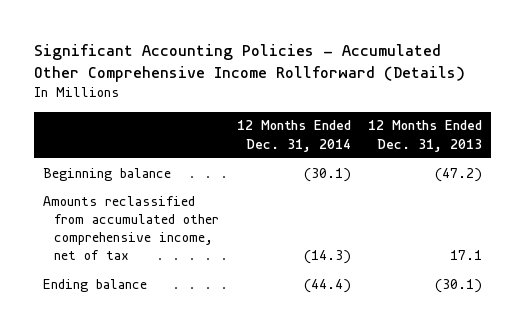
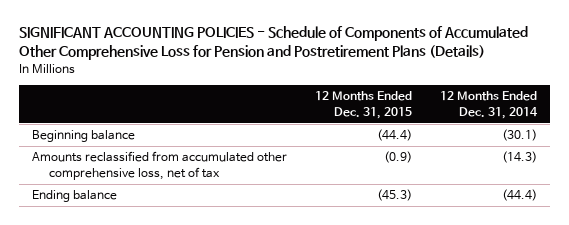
- Significant Accounting Policies - Accumulated Other Comprehensive Income Rollforward (Details)
+ SIGNIFICANT ACCOUNTING POLICIES - Schedule of Components of Accumulated Other Comprehensive Loss for Pension and Postretirement Plans (Details)
- | 12 Months Ended Dec. 31, 2014 | 12 Months Ended Dec. 31, 2013
+ | 12 Months Ended Dec. 31, 2015 | 12 Months Ended Dec. 31, 2014
- Amounts reclassified from accumulated other comprehensive income, net of tax | (14.3) | 17.1
+ Amounts reclassified from accumulated other comprehensive loss, net of tax | (0.9) | (14.3)

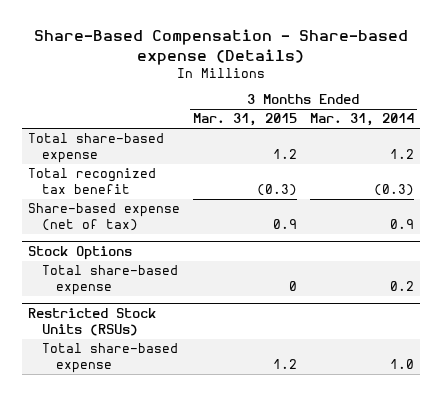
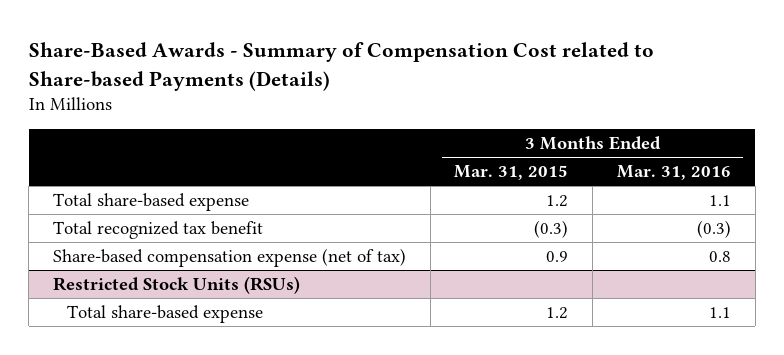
- Share-Based Compensation - Share-based expense (Details)
+ Share-Based Awards - Summary of Compensation Cost related to Share-based Payments (Details)
- | 3 Months Ended Mar. 31, 2015 | 3 Months Ended Mar. 31, 2014
+ | 3 Months Ended Mar. 31, 2015 | 3 Months Ended Mar. 31, 2016
- Share-based expense (net of tax) | 0.9 | 0.9
- Stock Options
- Total share-based expense | 0 | 0.2
+ Share-based compensation expense (net of tax) | 0.9 | 0.8

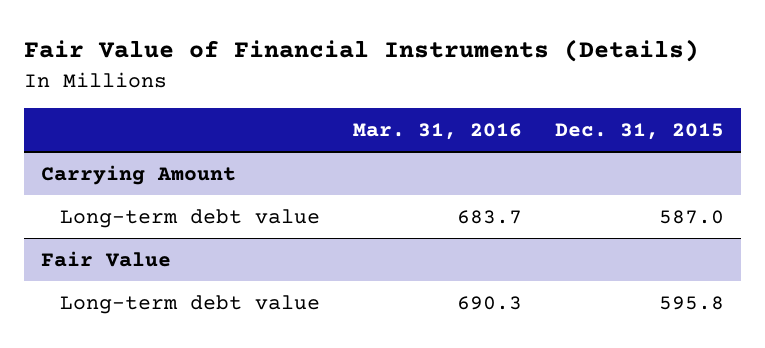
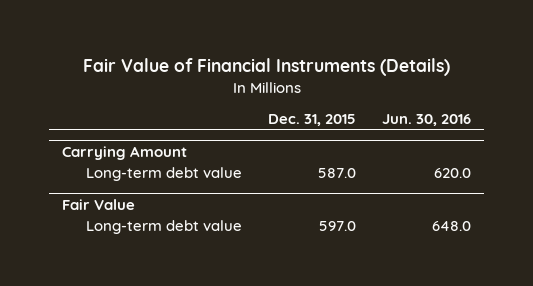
- | Mar. 31, 2016 | Dec. 31, 2015
+ | Dec. 31, 2015 | Jun. 30, 2016
@ Fair Value
- Long-term debt value | 690.3 | 595.8
+ Long-term debt value | 597.0 | 648.0

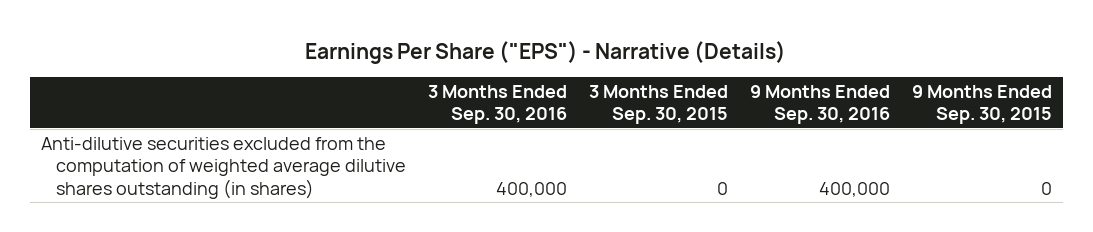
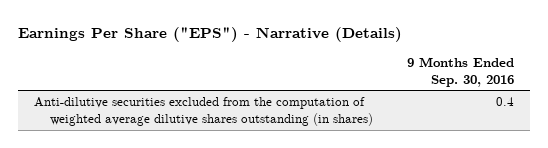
- | 3 Months Ended Sep. 30, 2016 | 3 Months Ended Sep. 30, 2015 | 9 Months Ended Sep. 30, 2016 | 9 Months Ended Sep. 30, 2015
+ | 9 Months Ended Sep. 30, 2016
- Anti-dilutive securities excluded from the computation of weighted average dilutive shares outstanding (in shares) | 400,000 | 0 | 400,000 | 0
+ Anti-dilutive securities excluded from the computation of weighted average dilutive shares outstanding (in shares) | 0.4

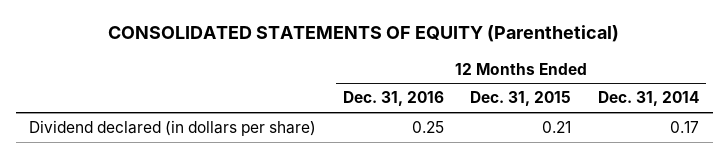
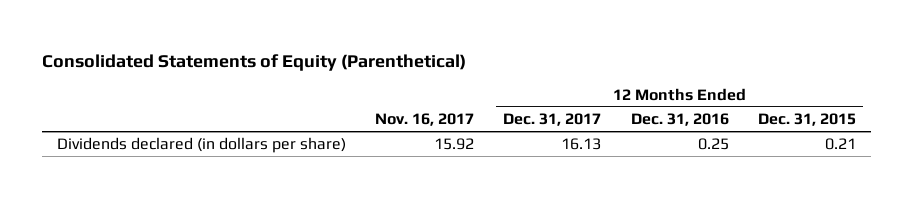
- CONSOLIDATED STATEMENTS OF EQUITY (Parenthetical)
+ Consolidated Statements of Equity (Parenthetical)
- | 12 Months Ended Dec. 31, 2016 | 12 Months Ended Dec. 31, 2015 | 12 Months Ended Dec. 31, 2014
+ | Nov. 16, 2017 | 12 Months Ended Dec. 31, 2017 | 12 Months Ended Dec. 31, 2016 | 12 Months Ended Dec. 31, 2015
- Dividend declared (in dollars per share) | 0.25 | 0.21 | 0.17
+ Dividends declared (in dollars per share) | 15.92 | 16.13 | 0.25 | 0.21

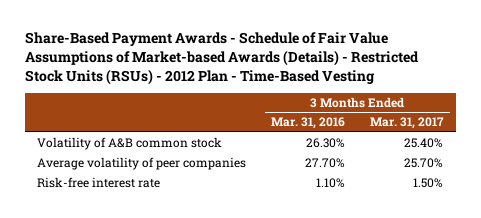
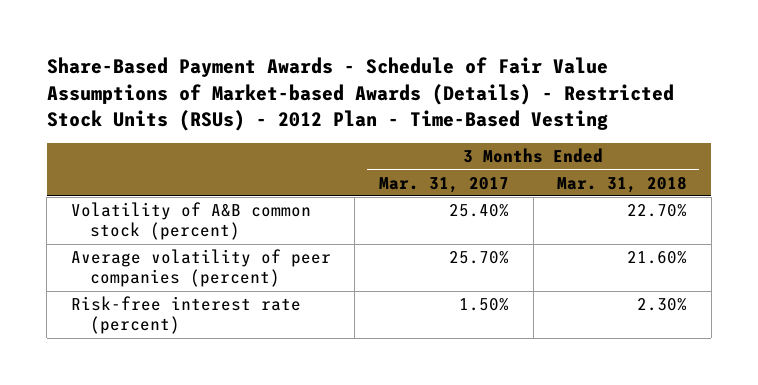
- | 3 Months Ended Mar. 31, 2016 | 3 Months Ended Mar. 31, 2017
+ | 3 Months Ended Mar. 31, 2017 | 3 Months Ended Mar. 31, 2018
- Volatility of A&B common stock | 26.30% | 25.40%
- Average volatility of peer companies | 27.70% | 25.70%
- Risk-free interest rate | 1.10% | 1.50%
+ Volatility of A&B common stock (percent) | 25.40% | 22.70%
+ Average volatility of peer companies (percent) | 25.70% | 21.60%
+ Risk-free interest rate (percent) | 1.50% | 2.30%

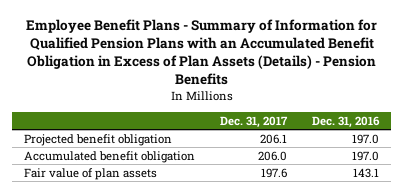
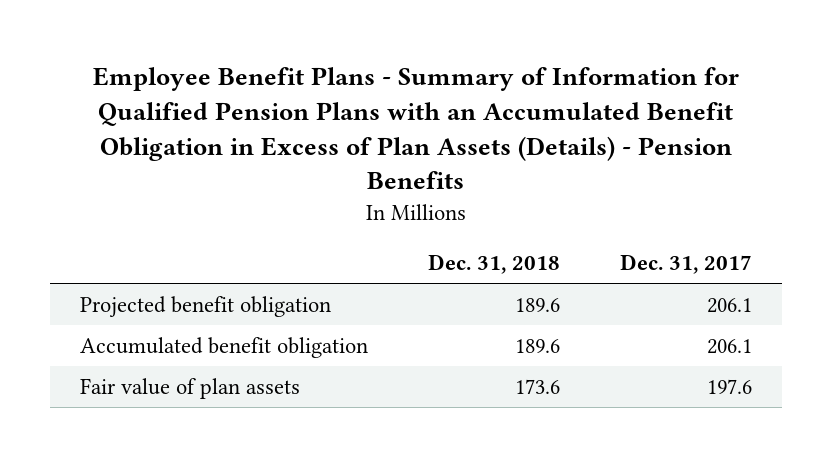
- | Dec. 31, 2017 | Dec. 31, 2016
+ | Dec. 31, 2018 | Dec. 31, 2017
- Accumulated benefit obligation | 206.0 | 197.0
+ Accumulated benefit obligation | 189.6 | 206.1

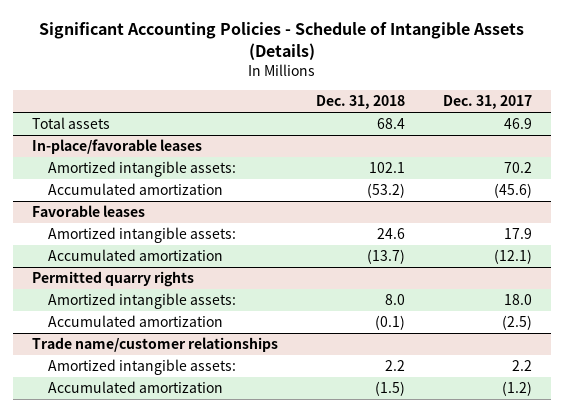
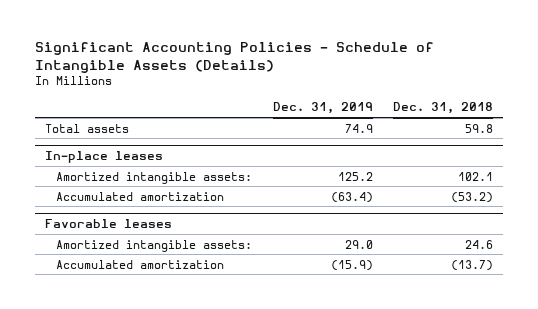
- | Dec. 31, 2018 | Dec. 31, 2017
+ | Dec. 31, 2019 | Dec. 31, 2018
- Total assets | 68.4 | 46.9
- In-place/favorable leases
+ Total assets | 74.9 | 59.8
+ In-place leases
- Permitted quarry rights
- Amortized intangible assets: | 8.0 | 18.0
- Accumulated amortization | (0.1) | (2.5)
- Trade name/customer relationships
- Amortized intangible assets: | 2.2 | 2.2
- Accumulated amortization | (1.5) | (1.2)

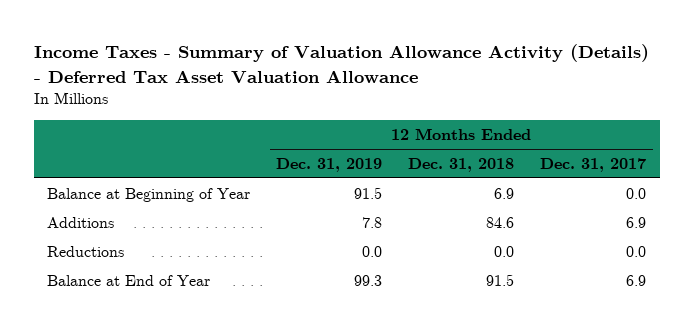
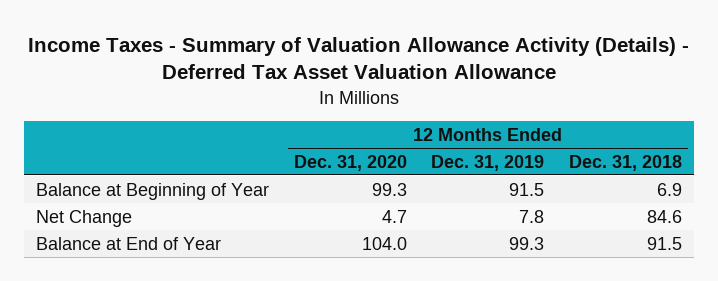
- | 12 Months Ended Dec. 31, 2019 | 12 Months Ended Dec. 31, 2018 | 12 Months Ended Dec. 31, 2017
+ | 12 Months Ended Dec. 31, 2020 | 12 Months Ended Dec. 31, 2019 | 12 Months Ended Dec. 31, 2018
- Additions | 7.8 | 84.6 | 6.9
- Reductions | 0.0 | 0.0 | 0.0
+ Net Change | 4.7 | 7.8 | 84.6

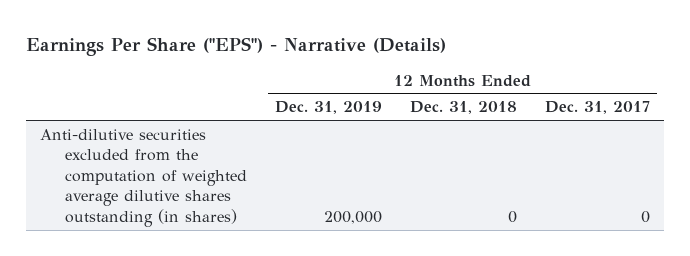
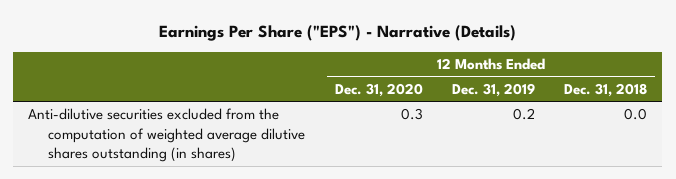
- | 12 Months Ended Dec. 31, 2019 | 12 Months Ended Dec. 31, 2018 | 12 Months Ended Dec. 31, 2017
+ | 12 Months Ended Dec. 31, 2020 | 12 Months Ended Dec. 31, 2019 | 12 Months Ended Dec. 31, 2018
- Anti-dilutive securities excluded from the computation of weighted average dilutive shares outstanding (in shares) | 200,000 | 0 | 0
+ Anti-dilutive securities excluded from the computation of weighted average dilutive shares outstanding (in shares) | 0.3 | 0.2 | 0.0

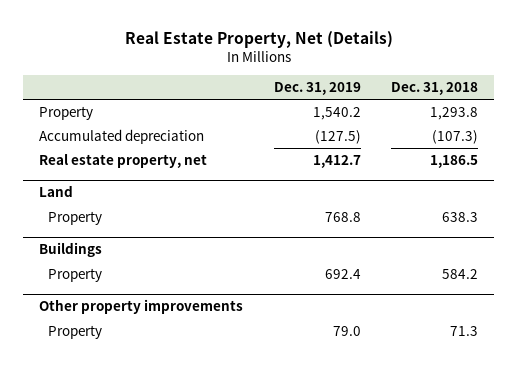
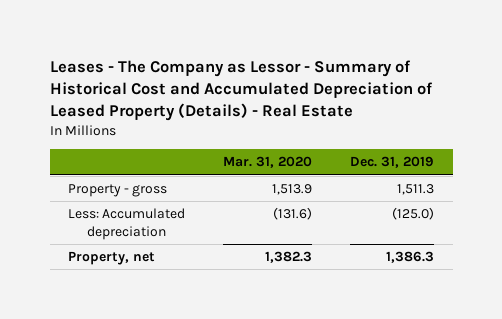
- Real Estate Property, Net (Details)
+ Leases - The Company as Lessor - Summary of Historical Cost and Accumulated Depreciation of Leased Property (Details) - Real Estate
- | Dec. 31, 2019 | Dec. 31, 2018
+ | Mar. 31, 2020 | Dec. 31, 2019
- Property | 1,540.2 | 1,293.8
- Accumulated depreciation | (127.5) | (107.3)
- Real estate property, net | 1,412.7 | 1,186.5
- Land
- Property | 768.8 | 638.3
- Buildings
- Property | 692.4 | 584.2
- Other property improvements
- Property | 79.0 | 71.3
+ Property - gross | 1,513.9 | 1,511.3
+ Less: Accumulated depreciation | (131.6) | (125.0)
+ Property, net | 1,382.3 | 1,386.3

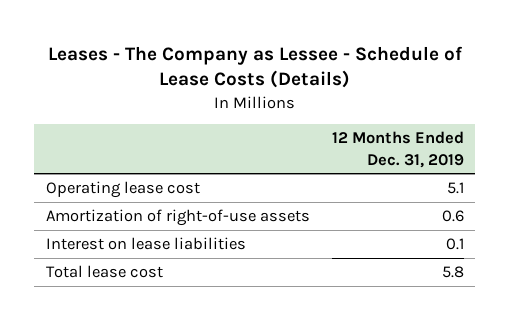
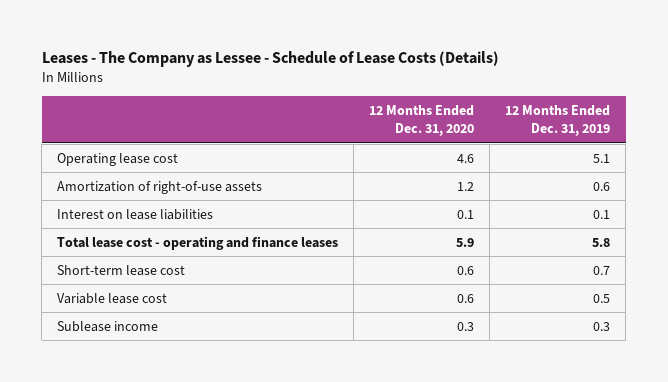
- | 12 Months Ended Dec. 31, 2019
+ | 12 Months Ended Dec. 31, 2020 | 12 Months Ended Dec. 31, 2019
- Total lease cost | 5.8
+ Total lease cost - operating and finance leases | 5.9 | 5.8
+ Short-term lease cost | 0.6 | 0.7
+ Variable lease cost | 0.6 | 0.5
+ Sublease income | 0.3 | 0.3

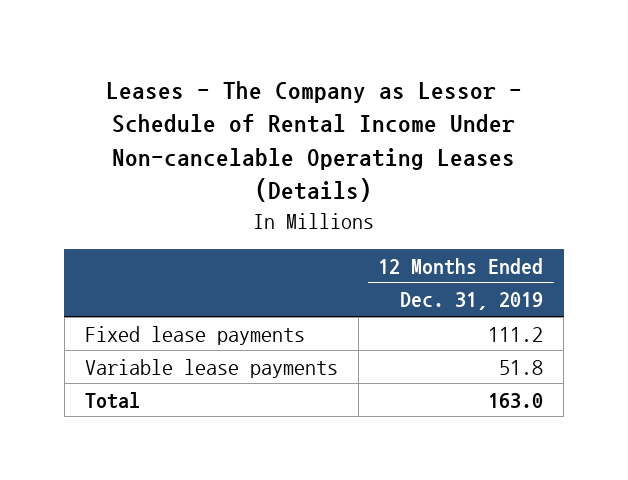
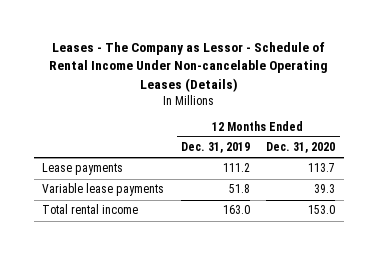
- | 12 Months Ended Dec. 31, 2019
+ | 12 Months Ended Dec. 31, 2019 | 12 Months Ended Dec. 31, 2020
- Fixed lease payments | 111.2
+ Lease payments | 111.2 | 113.7
- Total | 163.0
+ Total rental income | 163.0 | 153.0

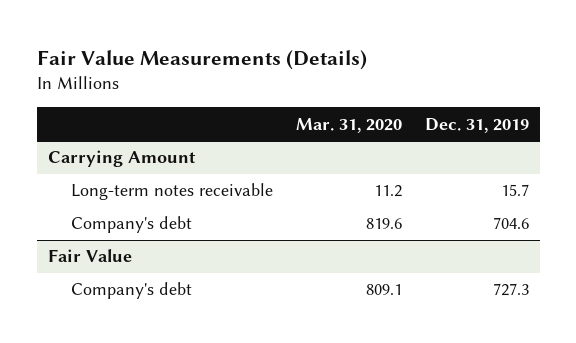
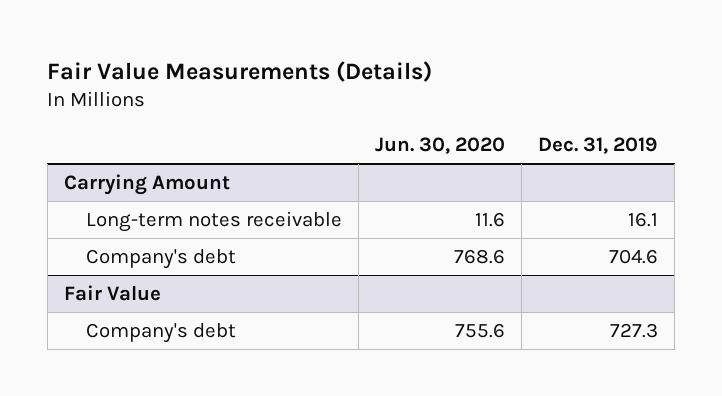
- | Mar. 31, 2020 | Dec. 31, 2019
+ | Jun. 30, 2020 | Dec. 31, 2019
@ Carrying Amount
- Long-term notes receivable | 11.2 | 15.7
+ Long-term notes receivable | 11.6 | 16.1

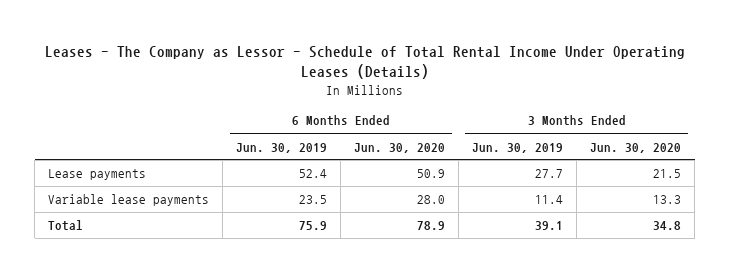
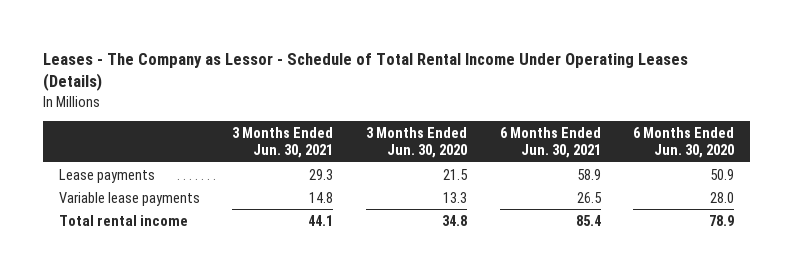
- | 6 Months Ended Jun. 30, 2019 | 6 Months Ended Jun. 30, 2020 | 3 Months Ended Jun. 30, 2019 | 3 Months Ended Jun. 30, 2020
+ | 3 Months Ended Jun. 30, 2021 | 3 Months Ended Jun. 30, 2020 | 6 Months Ended Jun. 30, 2021 | 6 Months Ended Jun. 30, 2020
- Total | 75.9 | 78.9 | 39.1 | 34.8
+ Total rental income | 44.1 | 34.8 | 85.4 | 78.9

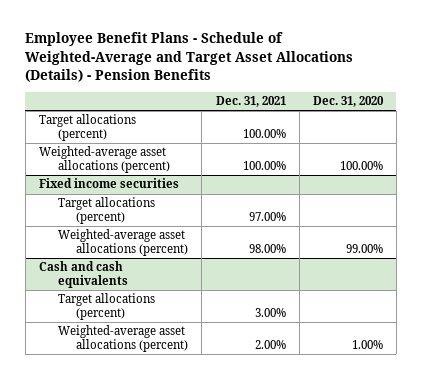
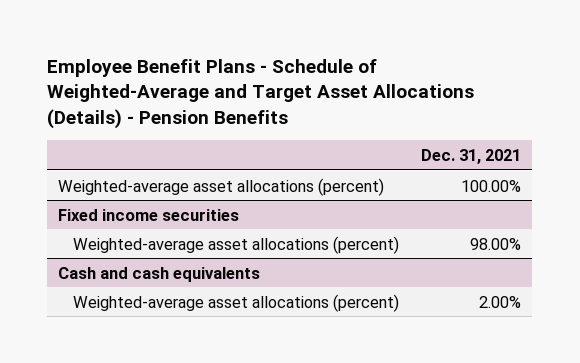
- | Dec. 31, 2021 | Dec. 31, 2020
+ | Dec. 31, 2021
- Target allocations (percent) | 100.00% |
@ Fixed income securities
- Target allocations (percent) | 97.00% |
@ Cash and cash equivalents
- Target allocations (percent) | 3.00% |

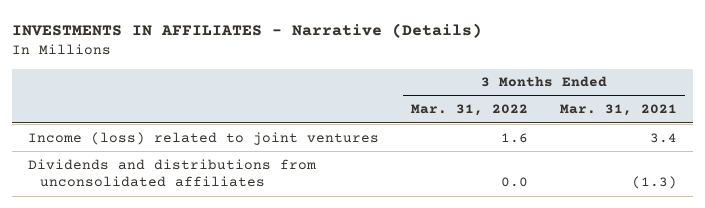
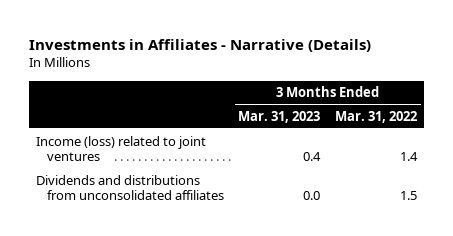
- INVESTMENTS IN AFFILIATES - Narrative (Details)
+ Investments in Affiliates - Narrative (Details)
- | 3 Months Ended Mar. 31, 2022 | 3 Months Ended Mar. 31, 2021
+ | 3 Months Ended Mar. 31, 2023 | 3 Months Ended Mar. 31, 2022
- Income (loss) related to joint ventures | 1.6 | 3.4
- Dividends and distributions from unconsolidated affiliates | 0.0 | (1.3)
+ Income (loss) related to joint ventures | 0.4 | 1.4
+ Dividends and distributions from unconsolidated affiliates | 0.0 | 1.5

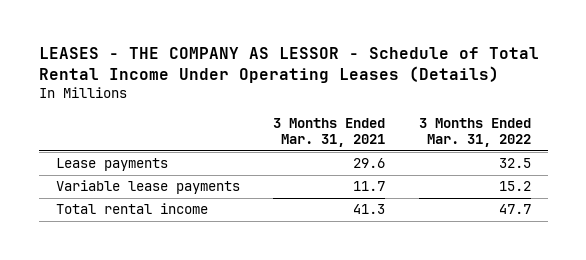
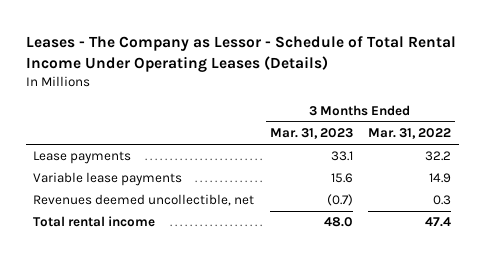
- LEASES - THE COMPANY AS LESSOR - Schedule of Total Rental Income Under Operating Leases (Details)
+ Leases - The Company as Lessor - Schedule of Total Rental Income Under Operating Leases (Details)
- | 3 Months Ended Mar. 31, 2021 | 3 Months Ended Mar. 31, 2022
+ | 3 Months Ended Mar. 31, 2023 | 3 Months Ended Mar. 31, 2022
- Lease payments | 29.6 | 32.5
- Variable lease payments | 11.7 | 15.2
- Total rental income | 41.3 | 47.7
+ Lease payments | 33.1 | 32.2
+ Variable lease payments | 15.6 | 14.9
+ Revenues deemed uncollectible, net | (0.7) | 0.3
+ Total rental income | 48.0 | 47.4

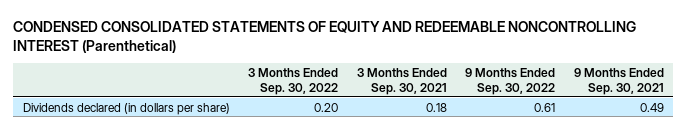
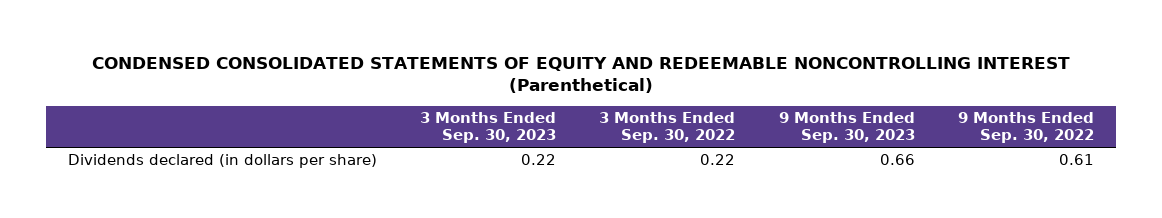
- | 3 Months Ended Sep. 30, 2022 | 3 Months Ended Sep. 30, 2021 | 9 Months Ended Sep. 30, 2022 | 9 Months Ended Sep. 30, 2021
+ | 3 Months Ended Sep. 30, 2023 | 3 Months Ended Sep. 30, 2022 | 9 Months Ended Sep. 30, 2023 | 9 Months Ended Sep. 30, 2022
- Dividends declared (in dollars per share) | 0.20 | 0.18 | 0.61 | 0.49
+ Dividends declared (in dollars per share) | 0.22 | 0.22 | 0.66 | 0.61

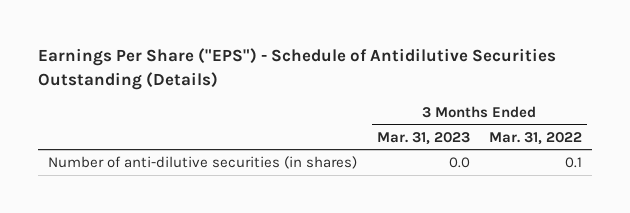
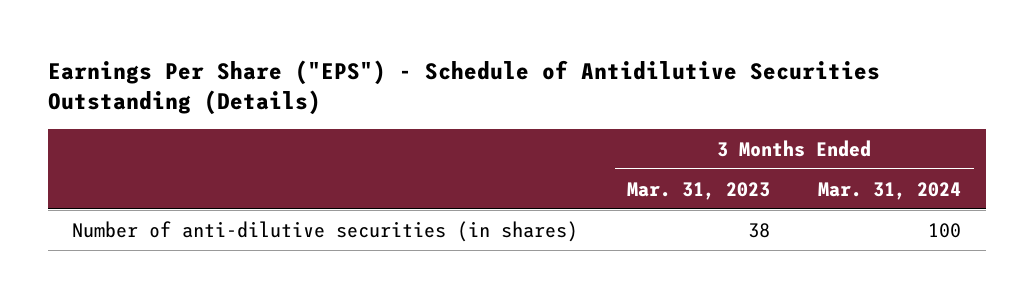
- | 3 Months Ended Mar. 31, 2023 | 3 Months Ended Mar. 31, 2022
+ | 3 Months Ended Mar. 31, 2023 | 3 Months Ended Mar. 31, 2024
- Number of anti-dilutive securities (in shares) | 0.0 | 0.1
+ Number of anti-dilutive securities (in shares) | 38 | 100

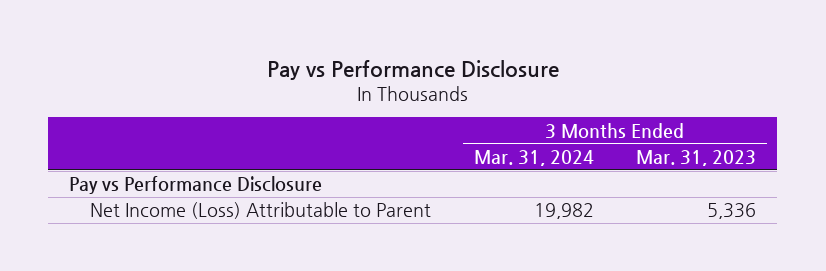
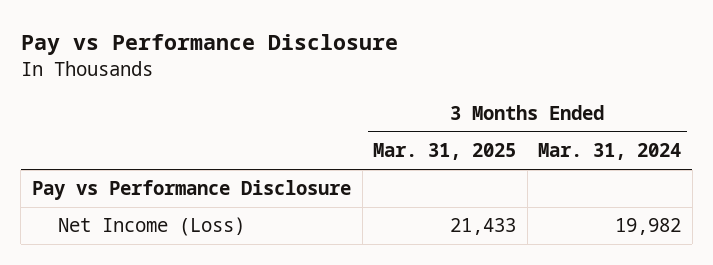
- | 3 Months Ended Mar. 31, 2024 | 3 Months Ended Mar. 31, 2023
+ | 3 Months Ended Mar. 31, 2025 | 3 Months Ended Mar. 31, 2024
- Net Income (Loss) Attributable to Parent | 19,982 | 5,336
+ Net Income (Loss) | 21,433 | 19,982

